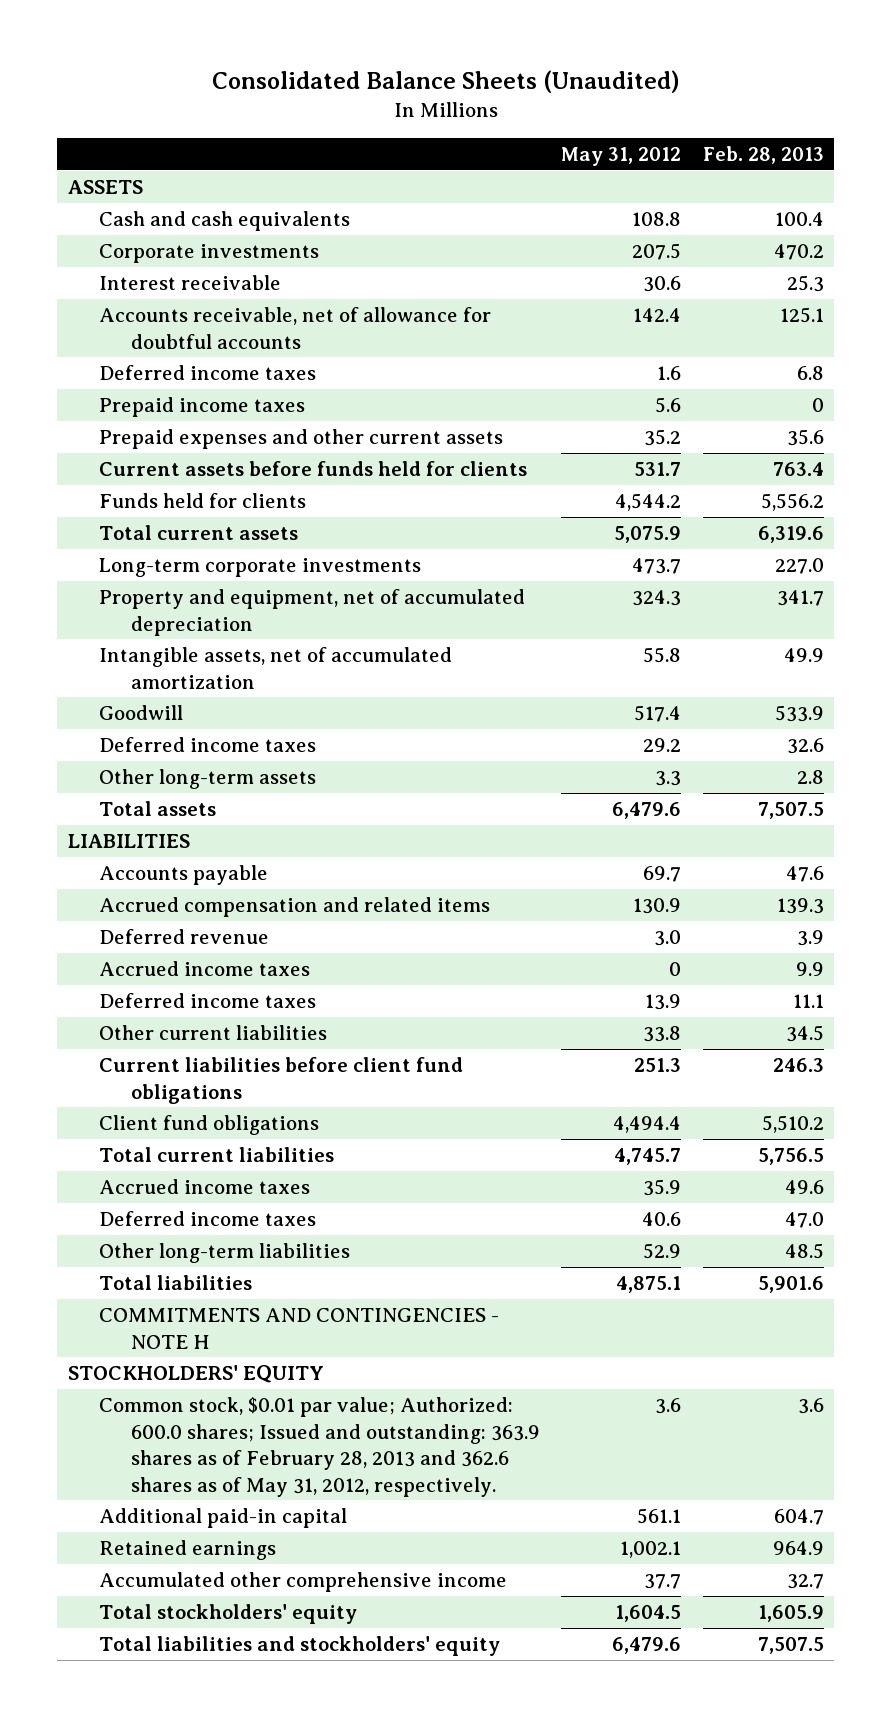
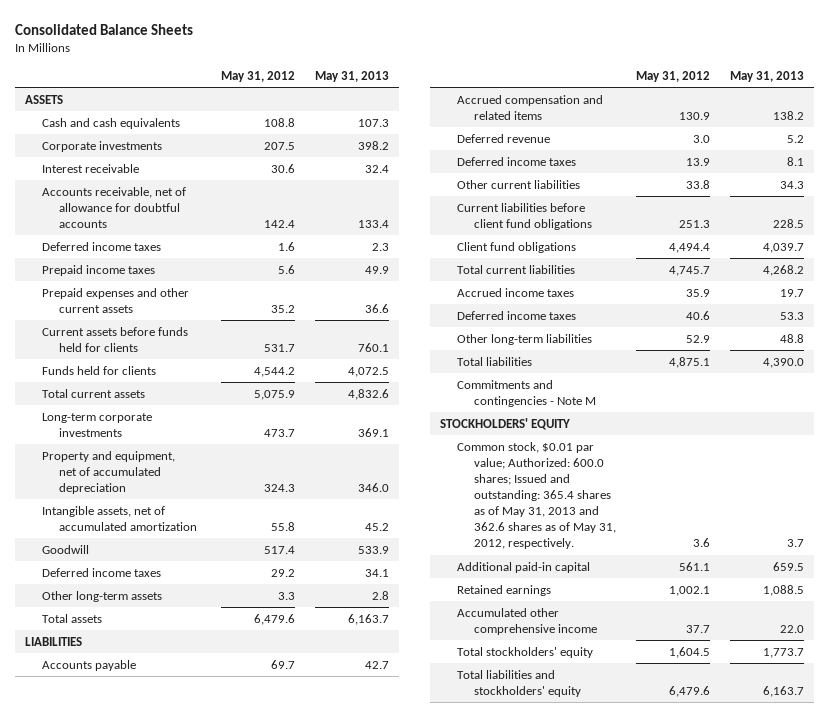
- Consolidated Balance Sheets (Unaudited)
+ Consolidated Balance Sheets
- | May 31, 2012 | Feb. 28, 2013
+ | May 31, 2012 | May 31, 2013
- Accrued income taxes | 0 | 9.9
- COMMITMENTS AND CONTINGENCIES - NOTE H
+ Commitments and contingencies - Note M
- Common stock, $0.01 par value; Authorized: 600.0 shares; Issued and outstanding: 363.9 shares as of February 28, 2013 and 362.6 shares as of May 31, 2012, respectively. | 3.6 | 3.6
+ Common stock, $0.01 par value; Authorized: 600.0 shares; Issued and outstanding: 365.4 shares as of May 31, 2013 and 362.6 shares as of May 31, 2012, respectively. | 3.6 | 3.7

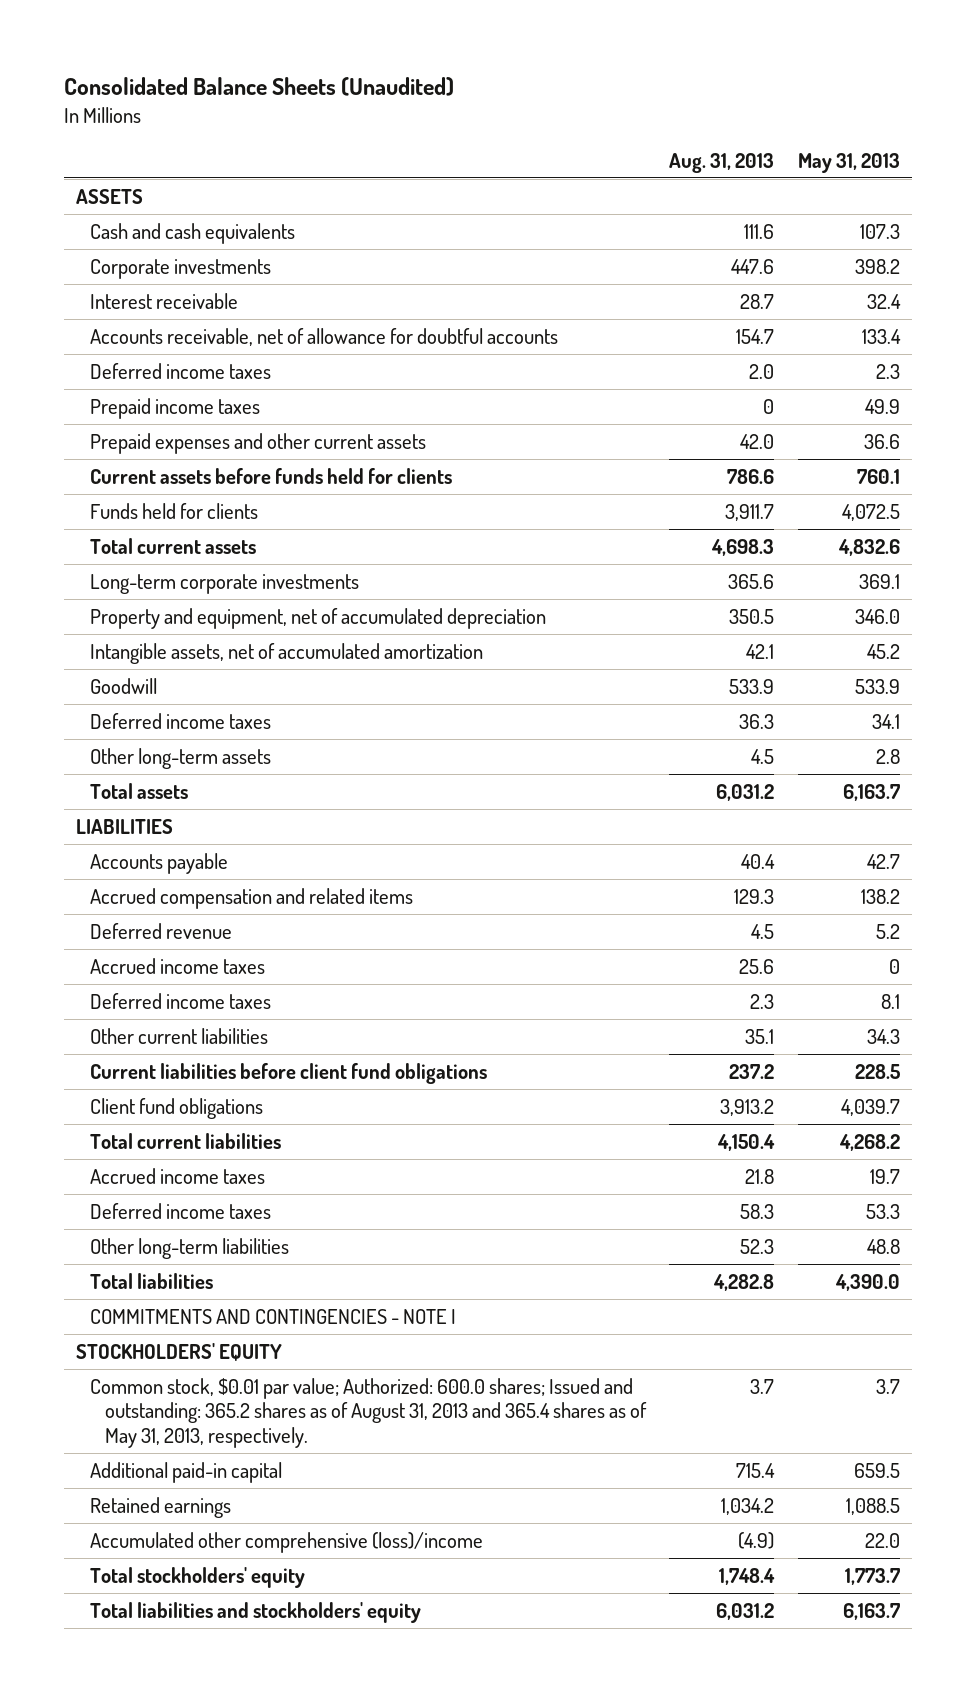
- Consolidated Balance Sheets
+ Consolidated Balance Sheets (Unaudited)
- | May 31, 2012 | May 31, 2013
+ | Aug. 31, 2013 | May 31, 2013
+ Accrued income taxes | 25.6 | 0
- Commitments and contingencies - Note M
+ COMMITMENTS AND CONTINGENCIES - NOTE I
- Common stock, $0.01 par value; Authorized: 600.0 shares; Issued and outstanding: 365.4 shares as of May 31, 2013 and 362.6 shares as of May 31, 2012, respectively. | 3.6 | 3.7
+ Common stock, $0.01 par value; Authorized: 600.0 shares; Issued and outstanding: 365.2 shares as of August 31, 2013 and 365.4 shares as of May 31, 2013, respectively. | 3.7 | 3.7
- Accumulated other comprehensive income | 37.7 | 22.0
+ Accumulated other comprehensive (loss)/income | (4.9) | 22.0

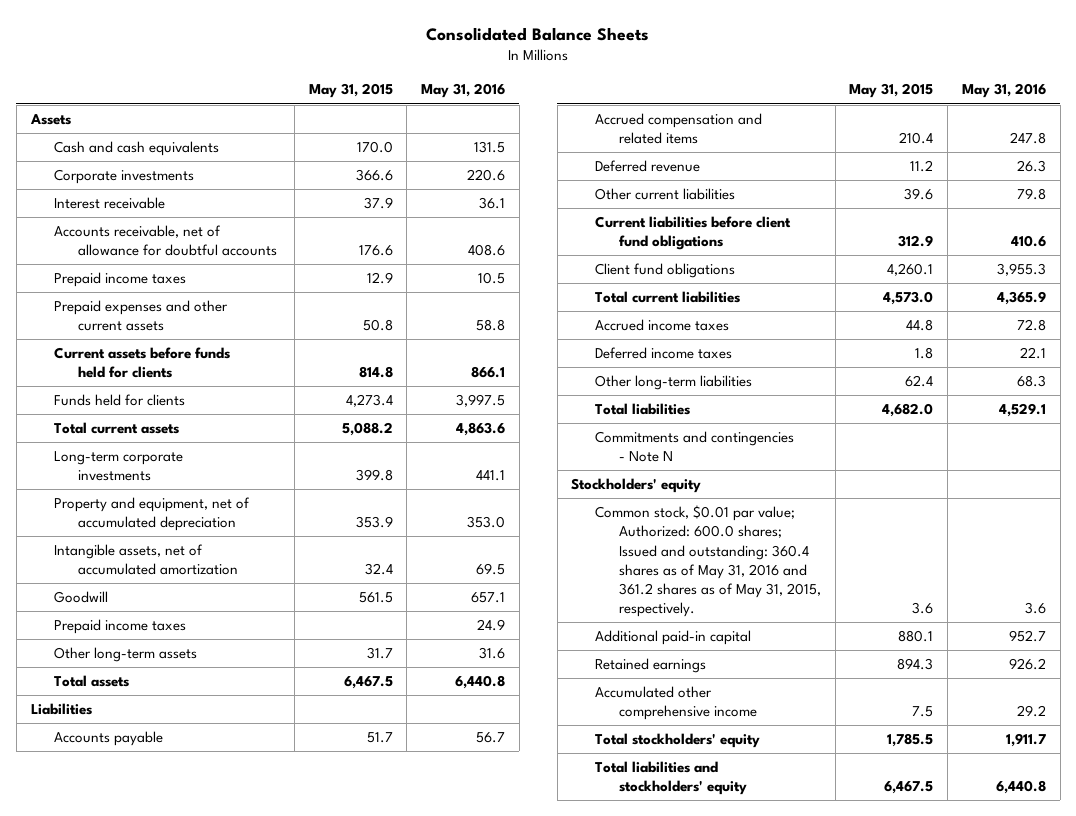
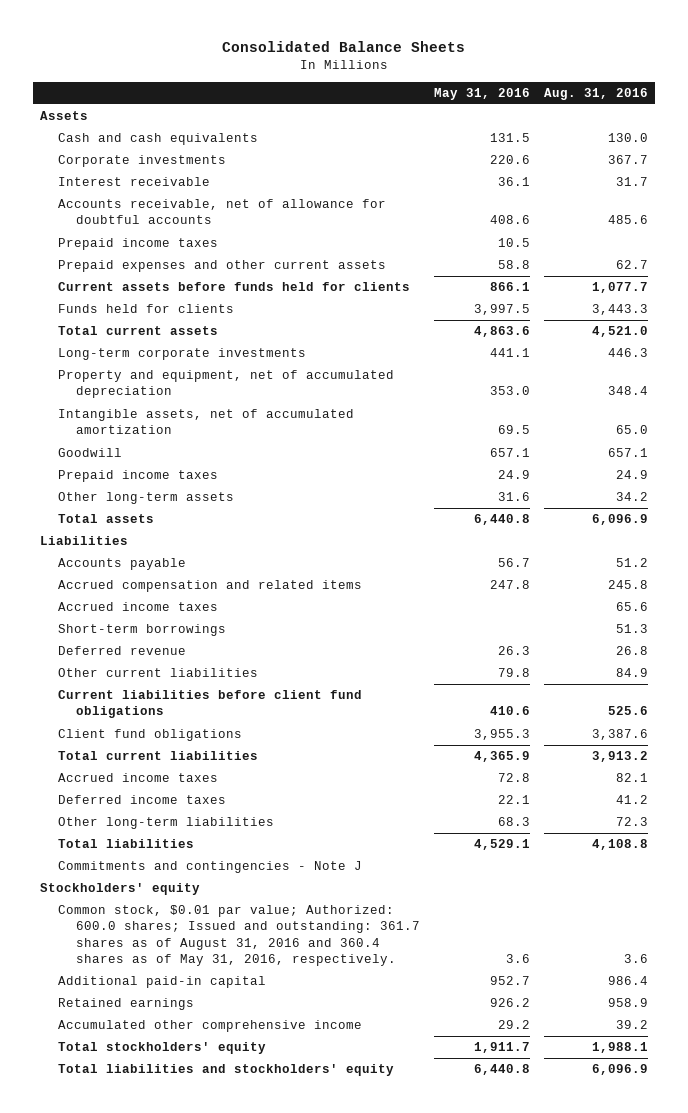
- | May 31, 2015 | May 31, 2016
+ | May 31, 2016 | Aug. 31, 2016
+ Accrued income taxes | | 65.6
+ Short-term borrowings | | 51.3
- Commitments and contingencies - Note N
+ Commitments and contingencies - Note J
- Common stock, $0.01 par value; Authorized: 600.0 shares; Issued and outstanding: 360.4 shares as of May 31, 2016 and 361.2 shares as of May 31, 2015, respectively. | 3.6 | 3.6
+ Common stock, $0.01 par value; Authorized: 600.0 shares; Issued and outstanding: 361.7 shares as of August 31, 2016 and 360.4 shares as of May 31, 2016, respectively. | 3.6 | 3.6

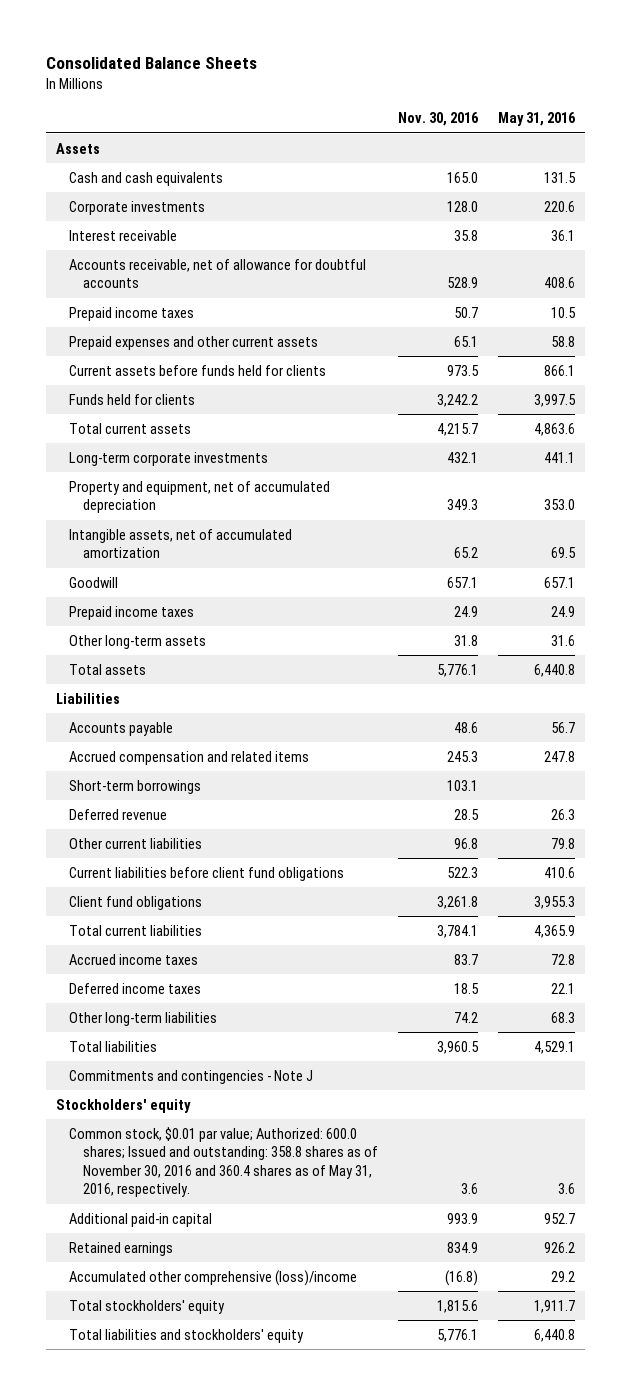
- | May 31, 2016 | Aug. 31, 2016
+ | Nov. 30, 2016 | May 31, 2016
- Accrued income taxes | | 65.6
- Common stock, $0.01 par value; Authorized: 600.0 shares; Issued and outstanding: 361.7 shares as of August 31, 2016 and 360.4 shares as of May 31, 2016, respectively. | 3.6 | 3.6
+ Common stock, $0.01 par value; Authorized: 600.0 shares; Issued and outstanding: 358.8 shares as of November 30, 2016 and 360.4 shares as of May 31, 2016, respectively. | 3.6 | 3.6
- Accumulated other comprehensive income | 29.2 | 39.2
+ Accumulated other comprehensive (loss)/income | (16.8) | 29.2

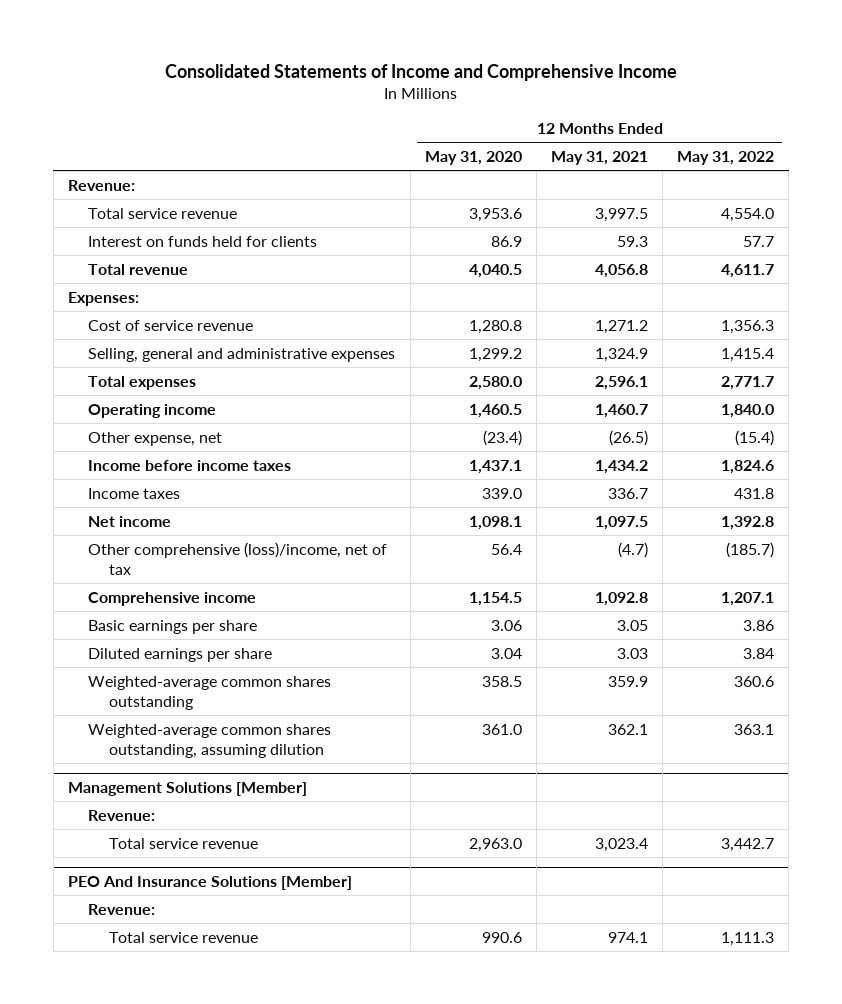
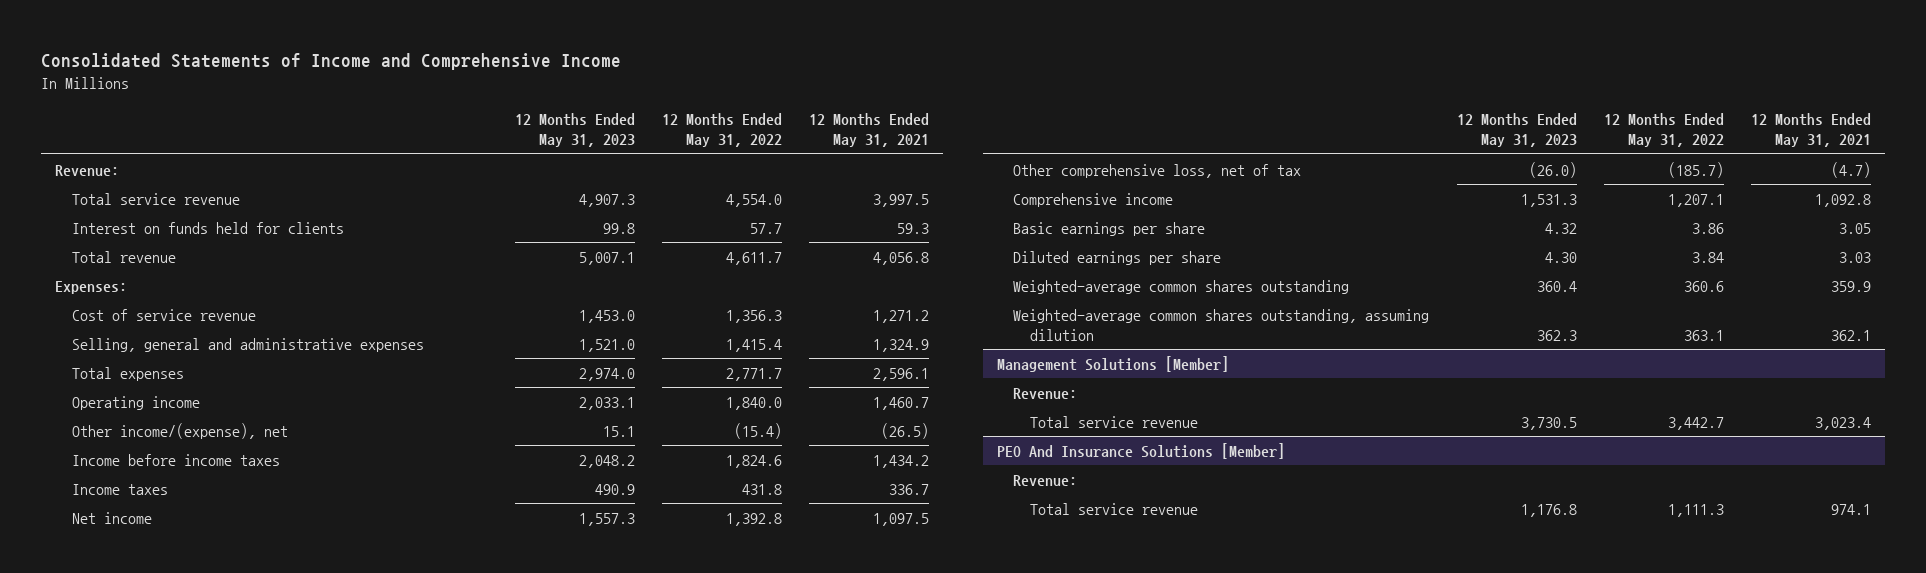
- | 12 Months Ended May 31, 2020 | 12 Months Ended May 31, 2021 | 12 Months Ended May 31, 2022
+ | 12 Months Ended May 31, 2023 | 12 Months Ended May 31, 2022 | 12 Months Ended May 31, 2021
- Other expense, net | (23.4) | (26.5) | (15.4)
+ Other income/(expense), net | 15.1 | (15.4) | (26.5)
- Other comprehensive (loss)/income, net of tax | 56.4 | (4.7) | (185.7)
+ Other comprehensive loss, net of tax | (26.0) | (185.7) | (4.7)

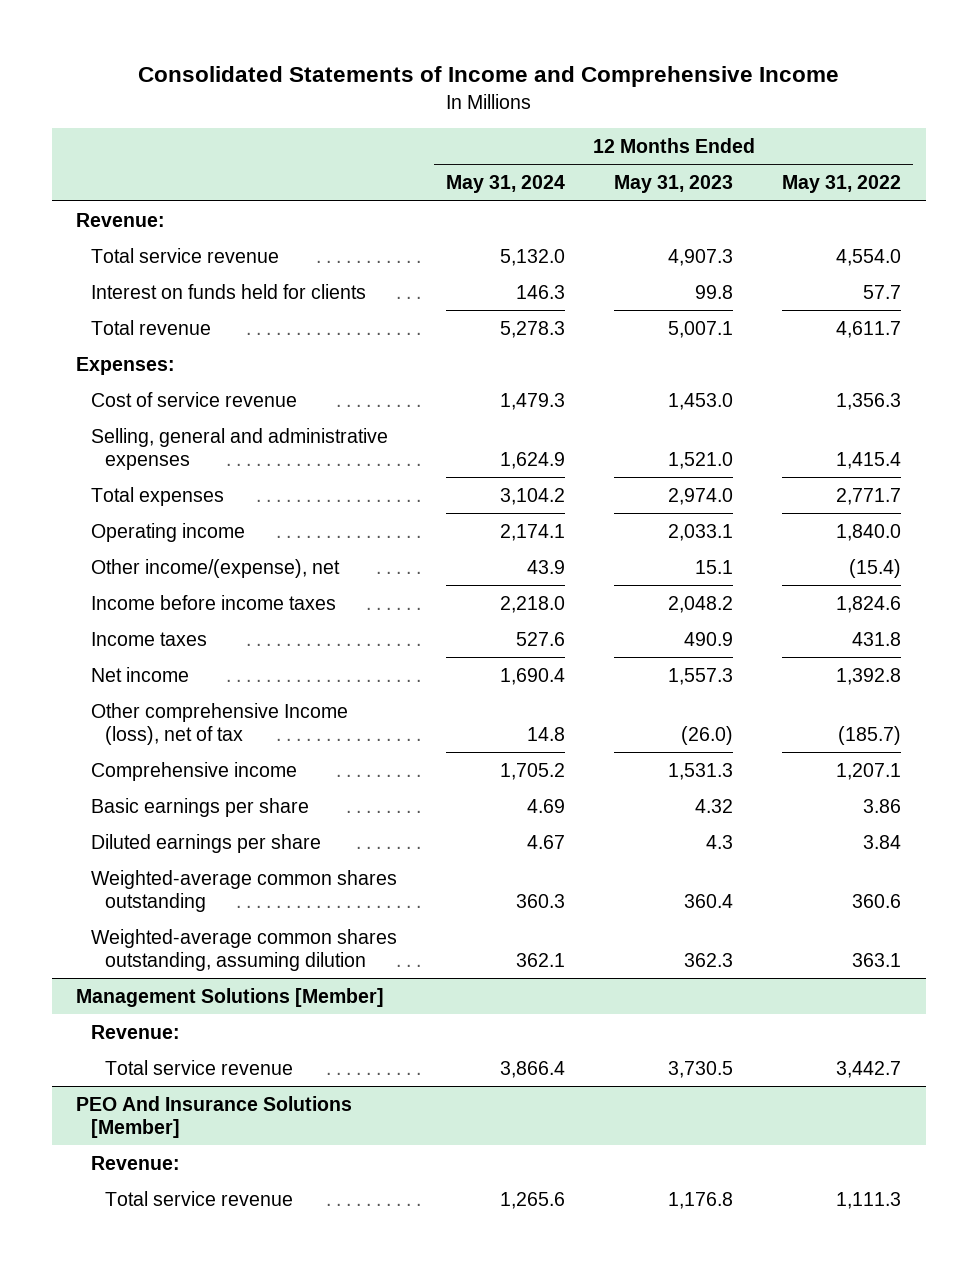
- | 12 Months Ended May 31, 2023 | 12 Months Ended May 31, 2022 | 12 Months Ended May 31, 2021
+ | 12 Months Ended May 31, 2024 | 12 Months Ended May 31, 2023 | 12 Months Ended May 31, 2022
- Other comprehensive loss, net of tax | (26.0) | (185.7) | (4.7)
+ Other comprehensive Income (loss), net of tax | 14.8 | (26.0) | (185.7)
- Diluted earnings per share | 4.30 | 3.84 | 3.03
+ Diluted earnings per share | 4.67 | 4.3 | 3.84

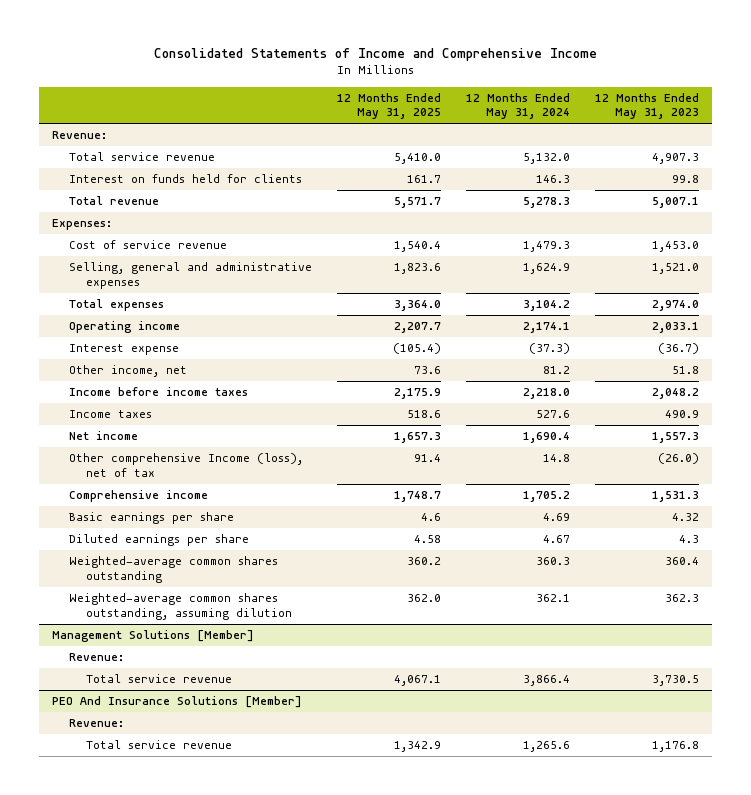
- | 12 Months Ended May 31, 2024 | 12 Months Ended May 31, 2023 | 12 Months Ended May 31, 2022
+ | 12 Months Ended May 31, 2025 | 12 Months Ended May 31, 2024 | 12 Months Ended May 31, 2023
- Other income/(expense), net | 43.9 | 15.1 | (15.4)
+ Interest expense | (105.4) | (37.3) | (36.7)
+ Other income, net | 73.6 | 81.2 | 51.8

